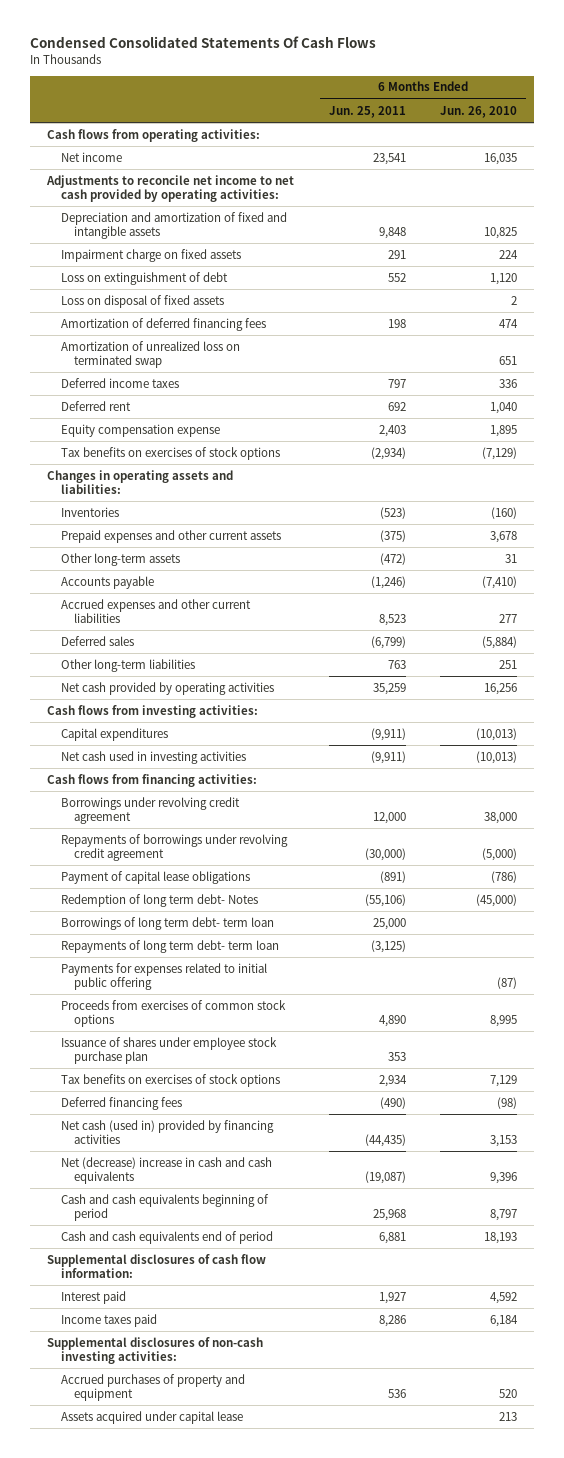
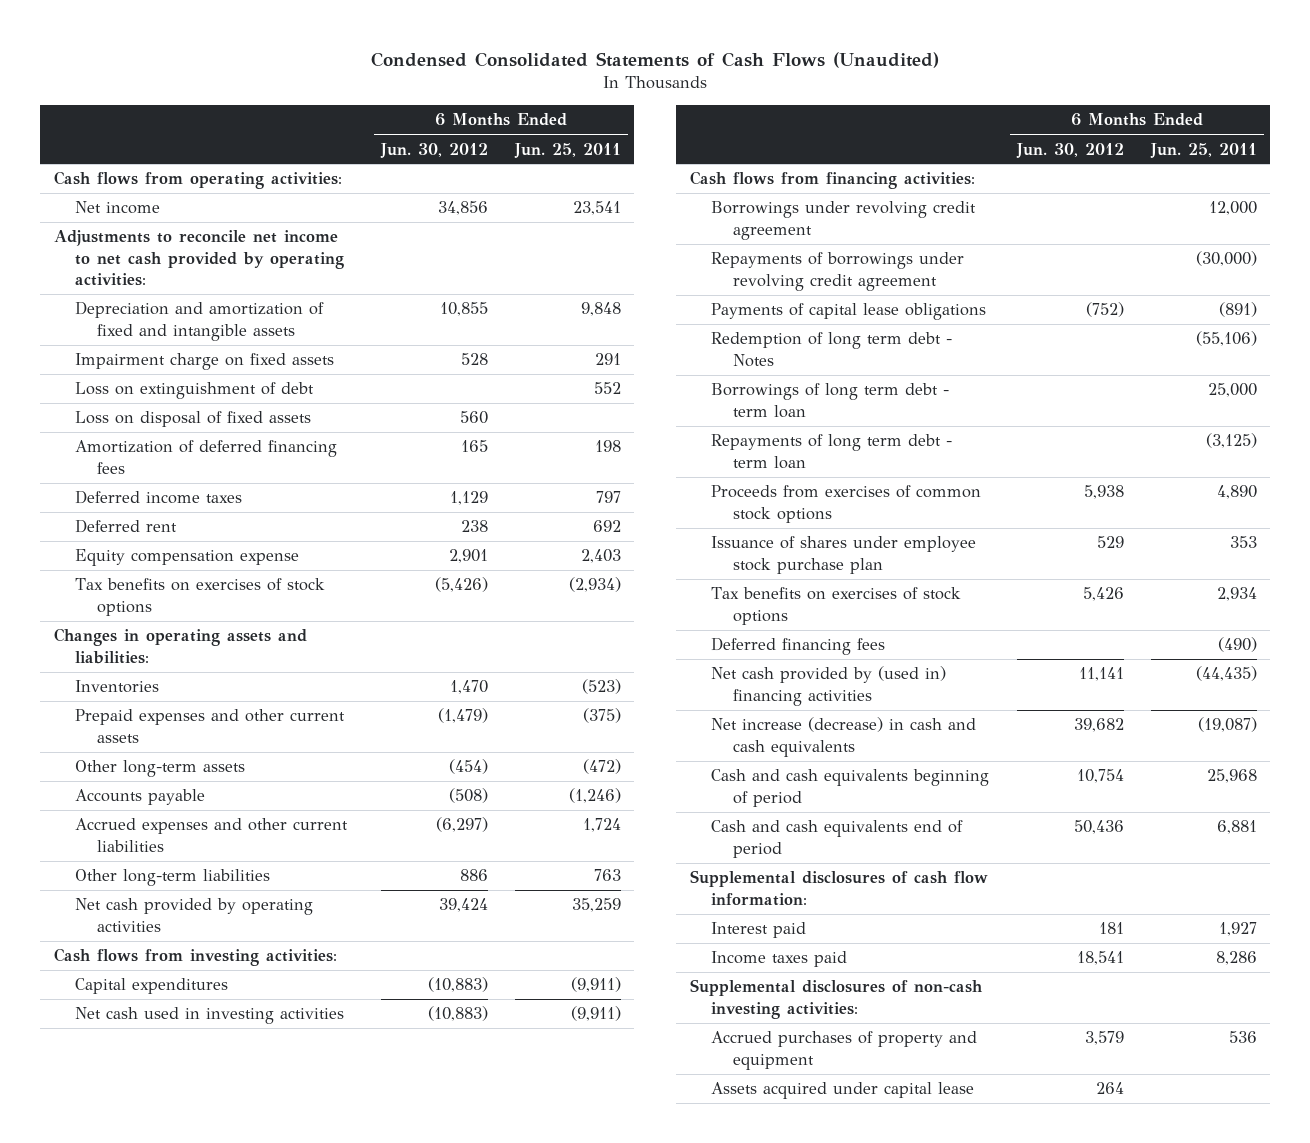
- Condensed Consolidated Statements Of Cash Flows
+ Condensed Consolidated Statements of Cash Flows (Unaudited)
- | 6 Months Ended Jun. 25, 2011 | 6 Months Ended Jun. 26, 2010
+ | 6 Months Ended Jun. 30, 2012 | 6 Months Ended Jun. 25, 2011
- Amortization of unrealized loss on terminated swap | | 651
- Accrued expenses and other current liabilities | 8,523 | 277
- Deferred sales | (6,799) | (5,884)
+ Accrued expenses and other current liabilities | (6,297) | 1,724
- Payment of capital lease obligations | (891) | (786)
- Redemption of long term debt- Notes | (55,106) | (45,000)
- Borrowings of long term debt- term loan | 25,000 |
- Repayments of long term debt- term loan | (3,125) |
- Payments for expenses related to initial public offering | | (87)
+ Payments of capital lease obligations | (752) | (891)
+ Redemption of long term debt - Notes | | (55,106)
+ Borrowings of long term debt - term loan | | 25,000
+ Repayments of long term debt - term loan | | (3,125)
- Net cash (used in) provided by financing activities | (44,435) | 3,153
- Net (decrease) increase in cash and cash equivalents | (19,087) | 9,396
+ Net cash provided by (used in) financing activities | 11,141 | (44,435)
+ Net increase (decrease) in cash and cash equivalents | 39,682 | (19,087)

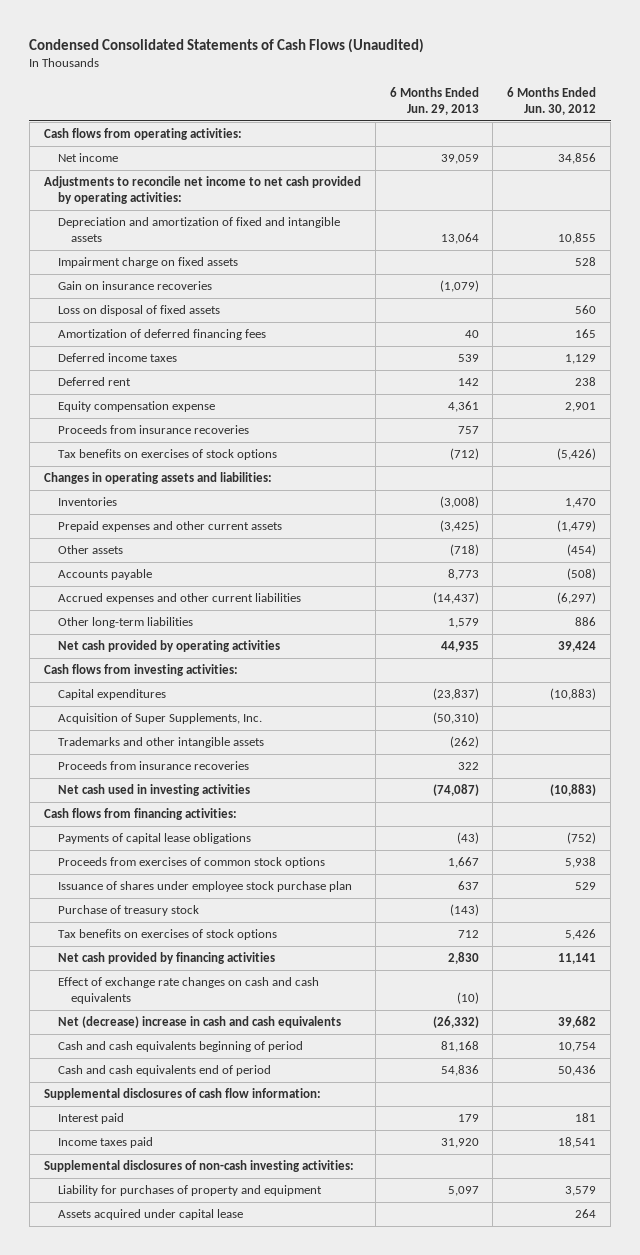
- | 6 Months Ended Jun. 30, 2012 | 6 Months Ended Jun. 25, 2011
+ | 6 Months Ended Jun. 29, 2013 | 6 Months Ended Jun. 30, 2012
- Loss on extinguishment of debt | | 552
+ Gain on insurance recoveries | (1,079) |
+ Proceeds from insurance recoveries | 757 |
- Other long-term assets | (454) | (472)
+ Other assets | (718) | (454)
+ Acquisition of Super Supplements, Inc. | (50,310) |
+ Trademarks and other intangible assets | (262) |
+ Proceeds from insurance recoveries | 322 |
- Borrowings under revolving credit agreement | | 12,000
- Repayments of borrowings under revolving credit agreement | | (30,000)
- Redemption of long term debt - Notes | | (55,106)
- Borrowings of long term debt - term loan | | 25,000
- Repayments of long term debt - term loan | | (3,125)
+ Purchase of treasury stock | (143) |
- Deferred financing fees | | (490)
- Net cash provided by (used in) financing activities | 11,141 | (44,435)
- Net increase (decrease) in cash and cash equivalents | 39,682 | (19,087)
+ Net cash provided by financing activities | 2,830 | 11,141
+ Effect of exchange rate changes on cash and cash equivalents | (10) |
+ Net (decrease) increase in cash and cash equivalents | (26,332) | 39,682
- Accrued purchases of property and equipment | 3,579 | 536
+ Liability for purchases of property and equipment | 5,097 | 3,579

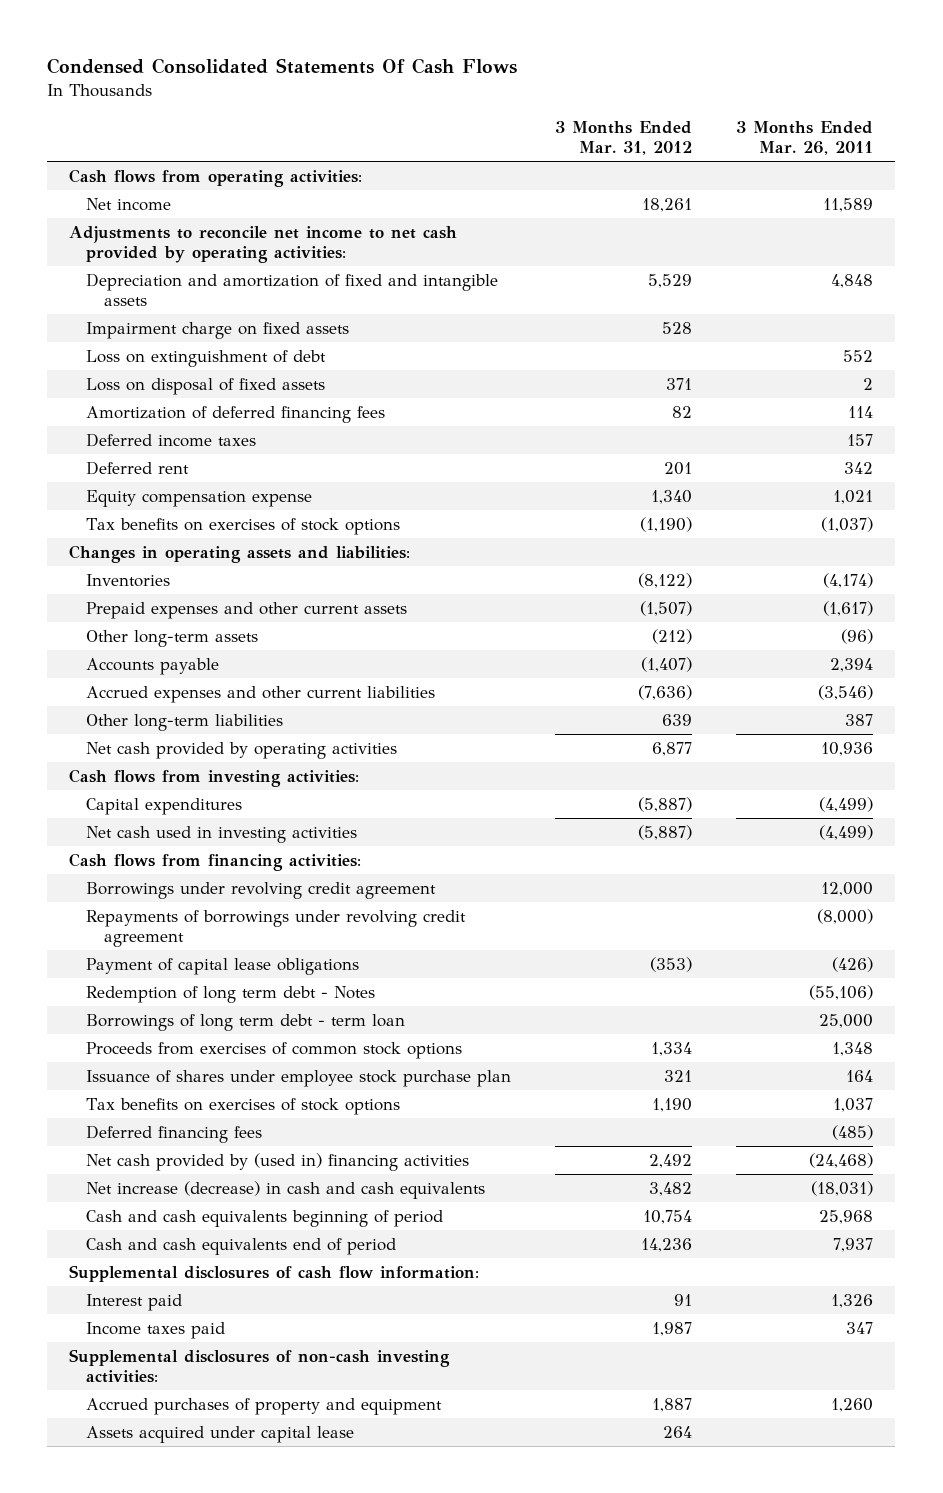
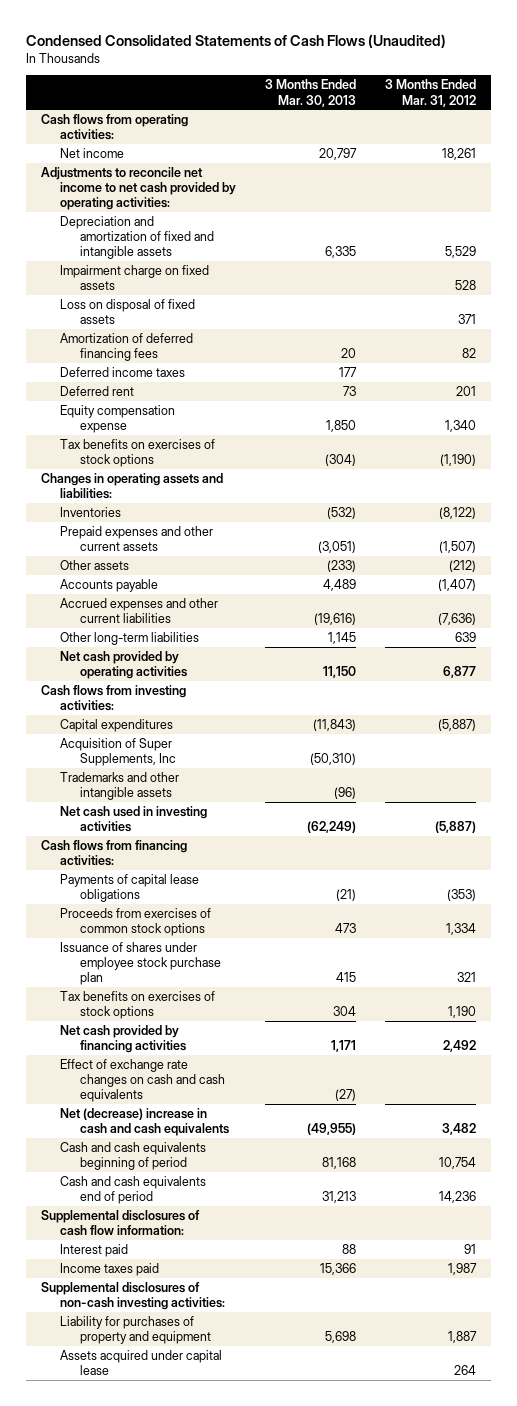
- Condensed Consolidated Statements Of Cash Flows
+ Condensed Consolidated Statements of Cash Flows (Unaudited)
- | 3 Months Ended Mar. 31, 2012 | 3 Months Ended Mar. 26, 2011
+ | 3 Months Ended Mar. 30, 2013 | 3 Months Ended Mar. 31, 2012
- Loss on extinguishment of debt | | 552
- Other long-term assets | (212) | (96)
+ Other assets | (233) | (212)
+ Acquisition of Super Supplements, Inc | (50,310) |
+ Trademarks and other intangible assets | (96) |
- Borrowings under revolving credit agreement | | 12,000
- Repayments of borrowings under revolving credit agreement | | (8,000)
- Payment of capital lease obligations | (353) | (426)
- Redemption of long term debt - Notes | | (55,106)
- Borrowings of long term debt - term loan | | 25,000
+ Payments of capital lease obligations | (21) | (353)
- Deferred financing fees | | (485)
- Net cash provided by (used in) financing activities | 2,492 | (24,468)
- Net increase (decrease) in cash and cash equivalents | 3,482 | (18,031)
+ Net cash provided by financing activities | 1,171 | 2,492
+ Effect of exchange rate changes on cash and cash equivalents | (27) |
+ Net (decrease) increase in cash and cash equivalents | (49,955) | 3,482
- Accrued purchases of property and equipment | 1,887 | 1,260
+ Liability for purchases of property and equipment | 5,698 | 1,887

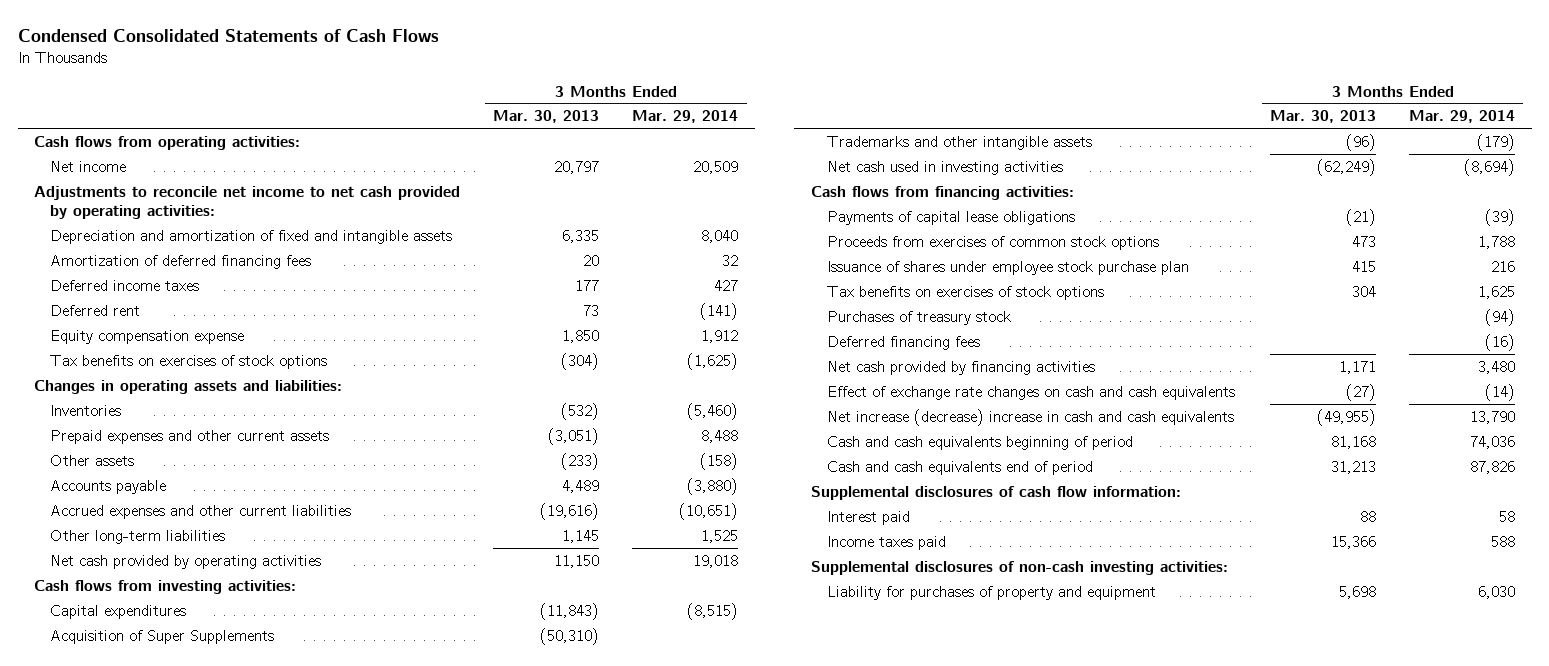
- Condensed Consolidated Statements of Cash Flows (Unaudited)
+ Condensed Consolidated Statements of Cash Flows
- | 3 Months Ended Mar. 30, 2013 | 3 Months Ended Mar. 31, 2012
+ | 3 Months Ended Mar. 30, 2013 | 3 Months Ended Mar. 29, 2014
- Impairment charge on fixed assets | | 528
- Loss on disposal of fixed assets | | 371
- Acquisition of Super Supplements, Inc | (50,310) |
+ Acquisition of Super Supplements | (50,310) |
+ Purchases of treasury stock | | (94)
+ Deferred financing fees | | (16)
- Net (decrease) increase in cash and cash equivalents | (49,955) | 3,482
+ Net increase (decrease) increase in cash and cash equivalents | (49,955) | 13,790
- Assets acquired under capital lease | | 264

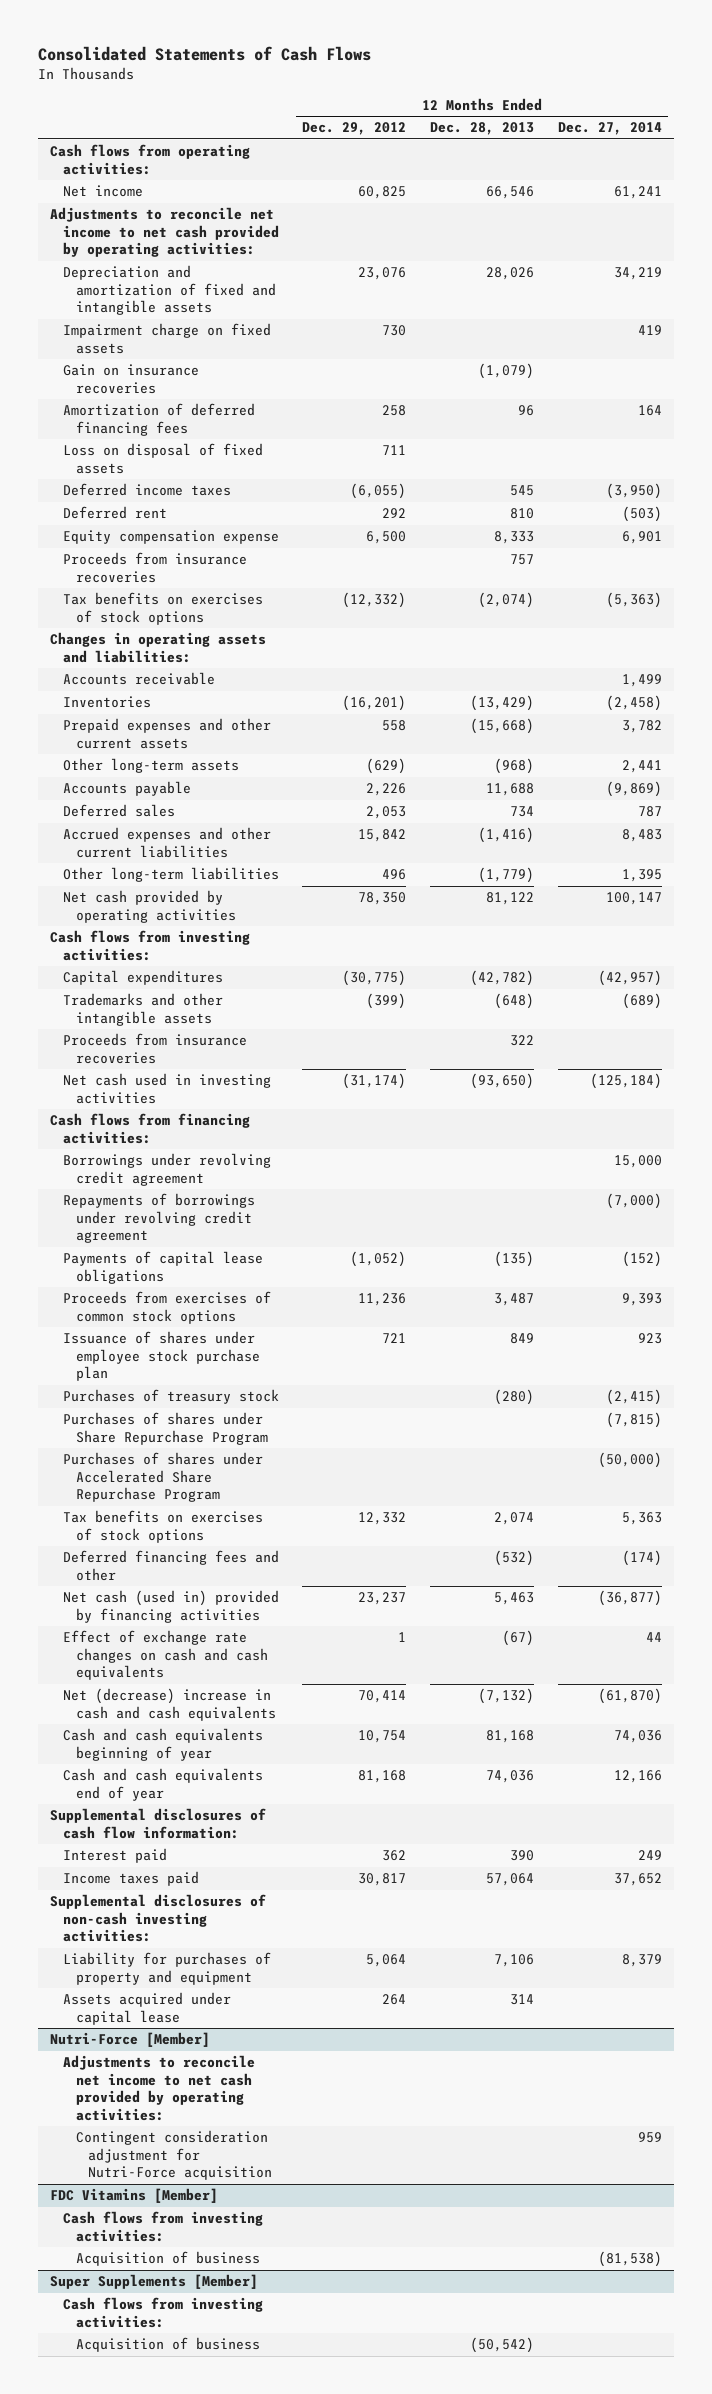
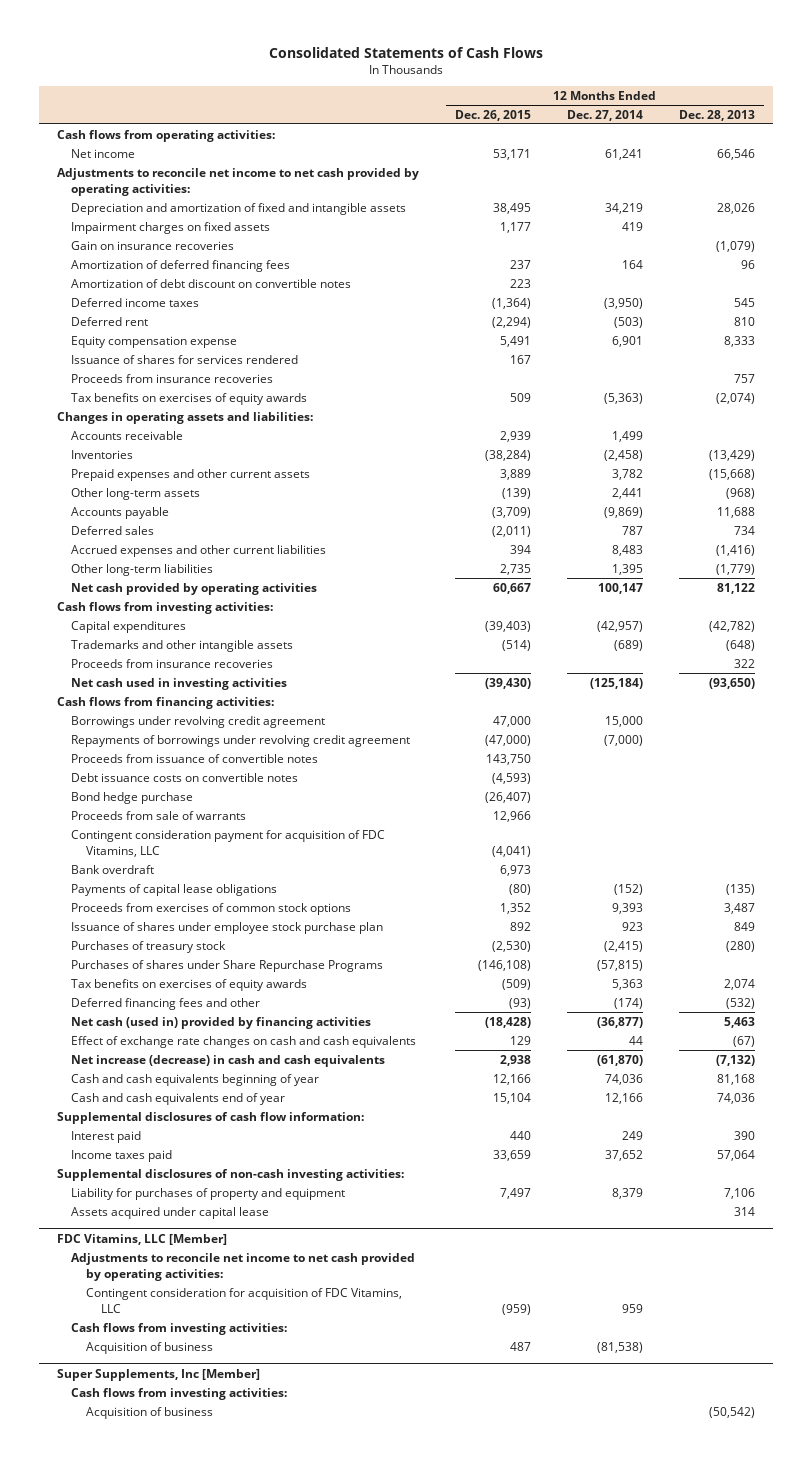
- | 12 Months Ended Dec. 29, 2012 | 12 Months Ended Dec. 28, 2013 | 12 Months Ended Dec. 27, 2014
+ | 12 Months Ended Dec. 26, 2015 | 12 Months Ended Dec. 27, 2014 | 12 Months Ended Dec. 28, 2013
- Impairment charge on fixed assets | 730 | | 419
+ Impairment charges on fixed assets | 1,177 | 419 |
- Loss on disposal of fixed assets | 711 | |
+ Amortization of debt discount on convertible notes | 223 | |
+ Issuance of shares for services rendered | 167 | |
- Tax benefits on exercises of stock options | (12,332) | (2,074) | (5,363)
+ Tax benefits on exercises of equity awards | 509 | (5,363) | (2,074)
+ Proceeds from issuance of convertible notes | 143,750 | |
+ Debt issuance costs on convertible notes | (4,593) | |
+ Bond hedge purchase | (26,407) | |
+ Proceeds from sale of warrants | 12,966 | |
+ Contingent consideration payment for acquisition of FDC Vitamins, LLC | (4,041) | |
+ Bank overdraft | 6,973 | |
- Purchases of shares under Share Repurchase Program | | | (7,815)
- Purchases of shares under Accelerated Share Repurchase Program | | | (50,000)
- Tax benefits on exercises of stock options | 12,332 | 2,074 | 5,363
+ Purchases of shares under Share Repurchase Programs | (146,108) | (57,815) |
+ Tax benefits on exercises of equity awards | (509) | 5,363 | 2,074
- Net (decrease) increase in cash and cash equivalents | 70,414 | (7,132) | (61,870)
+ Net increase (decrease) in cash and cash equivalents | 2,938 | (61,870) | (7,132)
- Nutri-Force [Member]
+ FDC Vitamins, LLC [Member]
- Contingent consideration adjustment for Nutri-Force acquisition | | | 959
- FDC Vitamins [Member]
+ Contingent consideration for acquisition of FDC Vitamins, LLC | (959) | 959 |
- Super Supplements [Member]
+ Super Supplements, Inc [Member]

